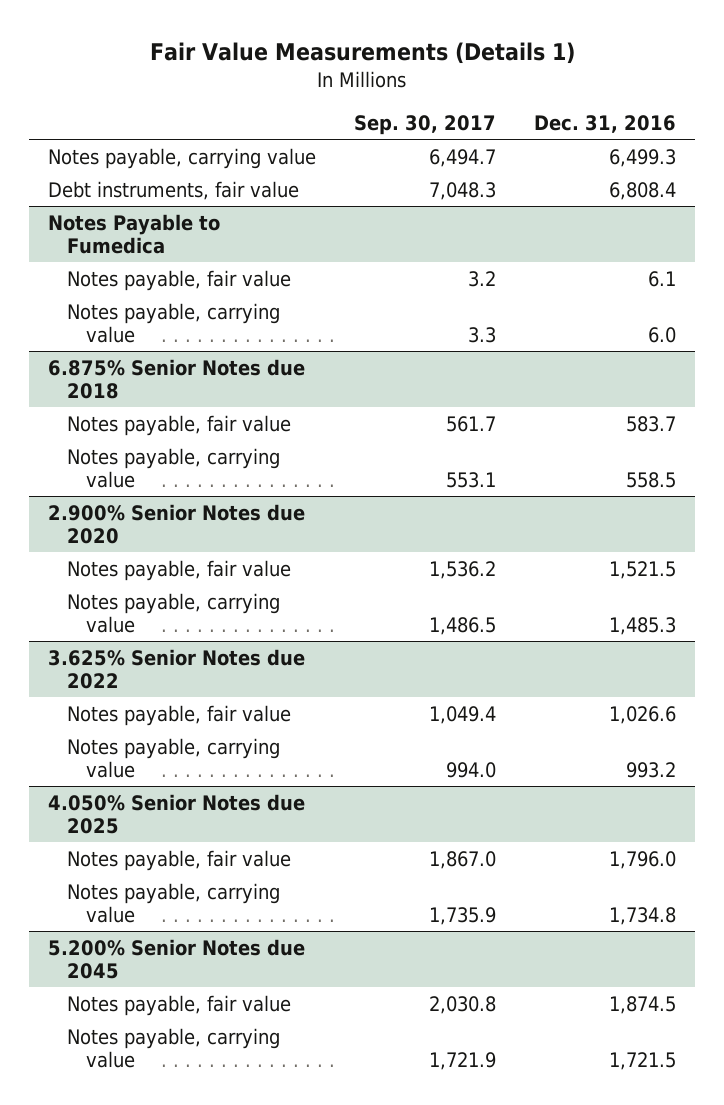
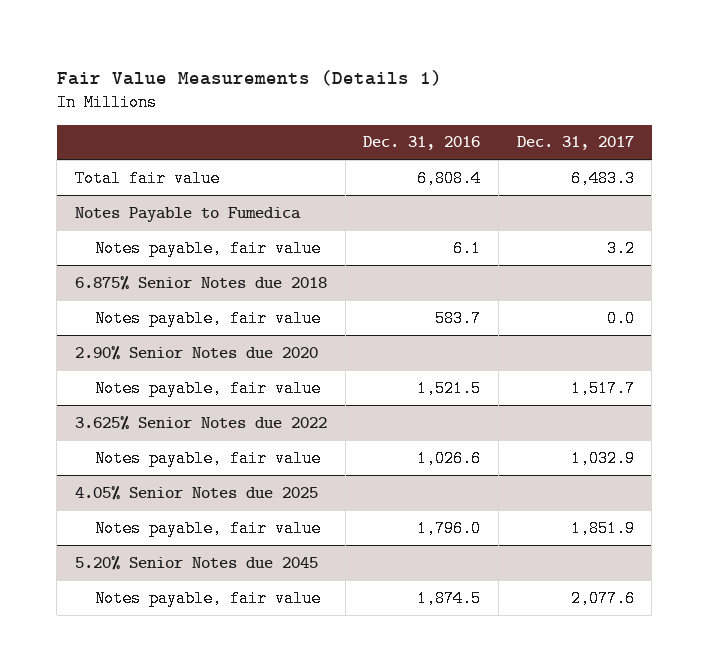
- | Sep. 30, 2017 | Dec. 31, 2016
+ | Dec. 31, 2016 | Dec. 31, 2017
- Notes payable, carrying value | 6,494.7 | 6,499.3
- Debt instruments, fair value | 7,048.3 | 6,808.4
+ Total fair value | 6,808.4 | 6,483.3
@ Notes Payable to Fumedica
- Notes payable, carrying value | 3.3 | 6.0
@ 6.875% Senior Notes due 2018
- Notes payable, carrying value | 553.1 | 558.5
- 2.900% Senior Notes due 2020
+ 2.90% Senior Notes due 2020
- Notes payable, carrying value | 1,486.5 | 1,485.3
@ 3.625% Senior Notes due 2022
- Notes payable, carrying value | 994.0 | 993.2
- 4.050% Senior Notes due 2025
+ 4.05% Senior Notes due 2025
- Notes payable, carrying value | 1,735.9 | 1,734.8
- 5.200% Senior Notes due 2045
+ 5.20% Senior Notes due 2045
- Notes payable, carrying value | 1,721.9 | 1,721.5

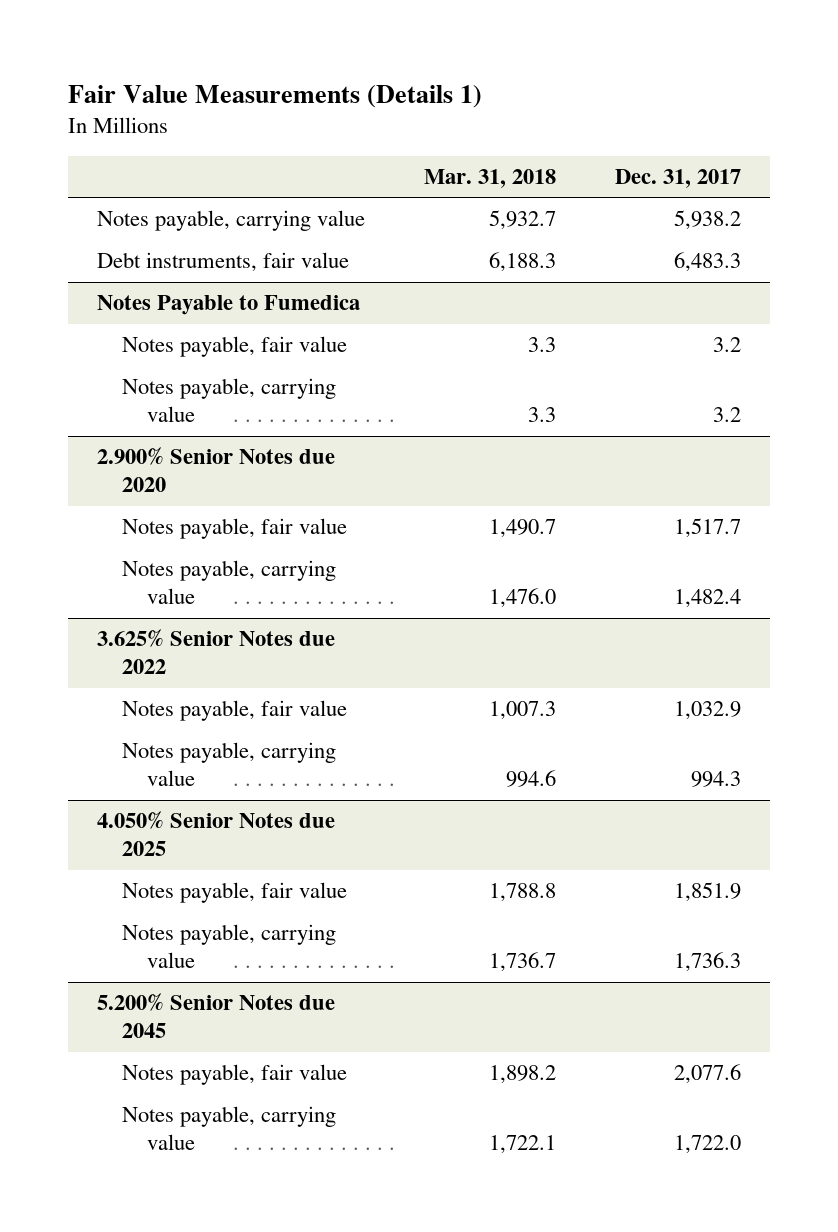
- | Dec. 31, 2016 | Dec. 31, 2017
+ | Mar. 31, 2018 | Dec. 31, 2017
- Total fair value | 6,808.4 | 6,483.3
+ Notes payable, carrying value | 5,932.7 | 5,938.2
+ Debt instruments, fair value | 6,188.3 | 6,483.3
- 6.875% Senior Notes due 2018
- Notes payable, fair value | 583.7 | 0.0
- 2.90% Senior Notes due 2020
@ Notes Payable to Fumedica
+ Notes payable, carrying value | 3.3 | 3.2
+ 2.900% Senior Notes due 2020
+ Notes payable, carrying value | 1,476.0 | 1,482.4
- 4.05% Senior Notes due 2025
@ 3.625% Senior Notes due 2022
+ Notes payable, carrying value | 994.6 | 994.3
+ 4.050% Senior Notes due 2025
- 5.20% Senior Notes due 2045
+ Notes payable, carrying value | 1,736.7 | 1,736.3
+ 5.200% Senior Notes due 2045
+ Notes payable, carrying value | 1,722.1 | 1,722.0

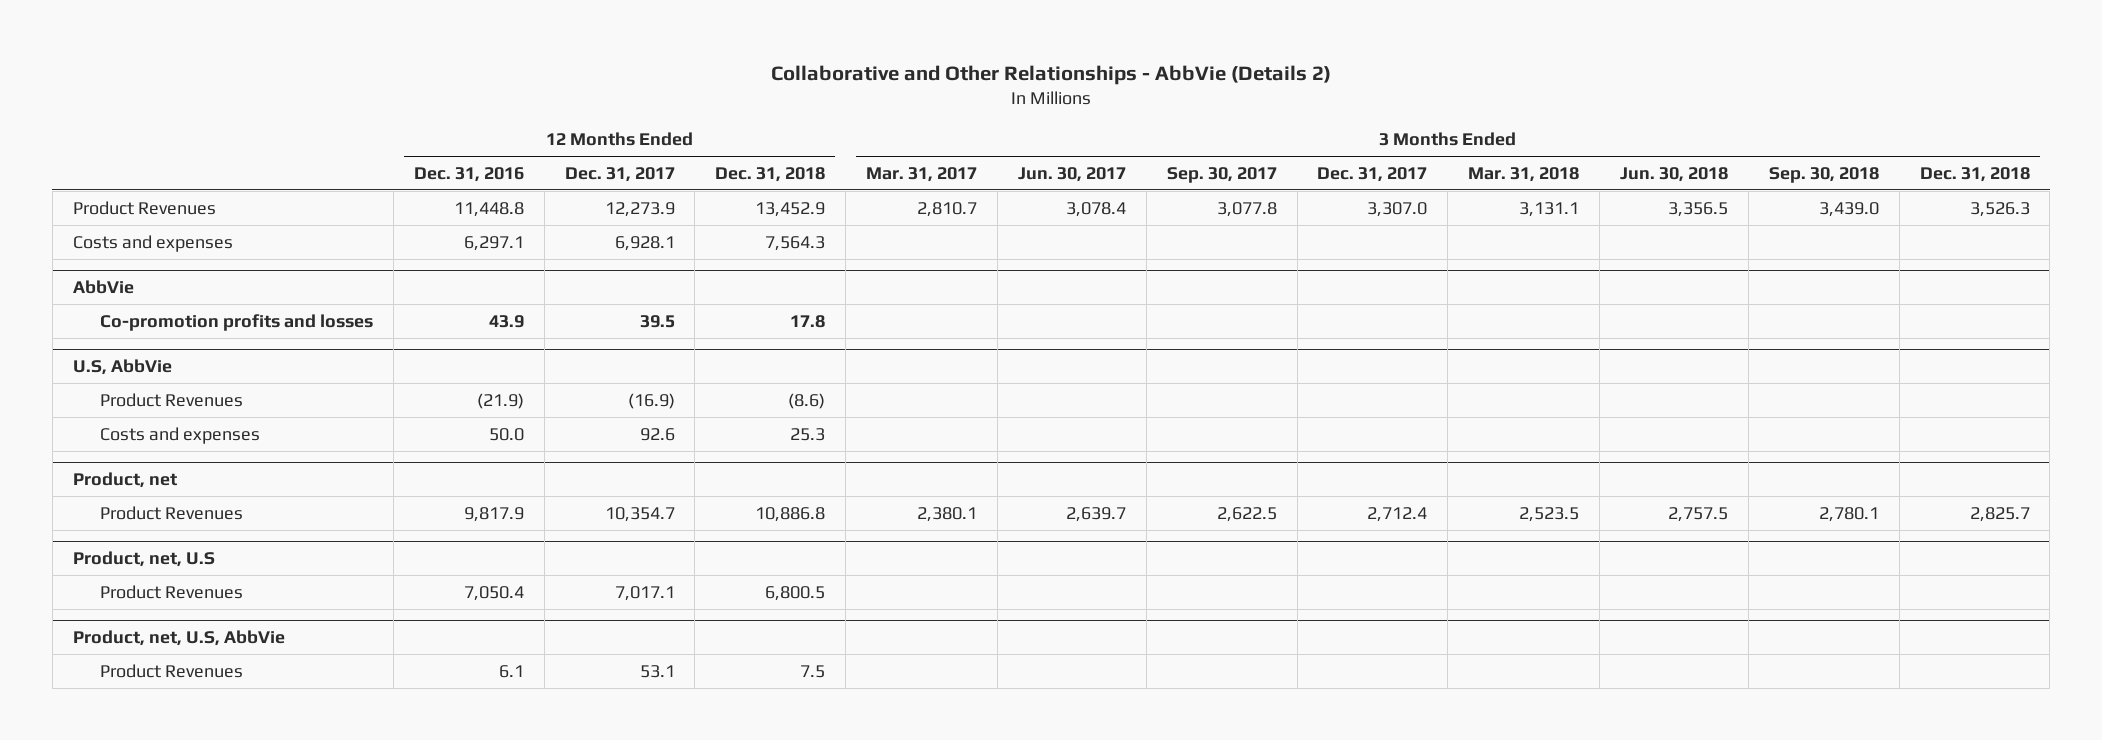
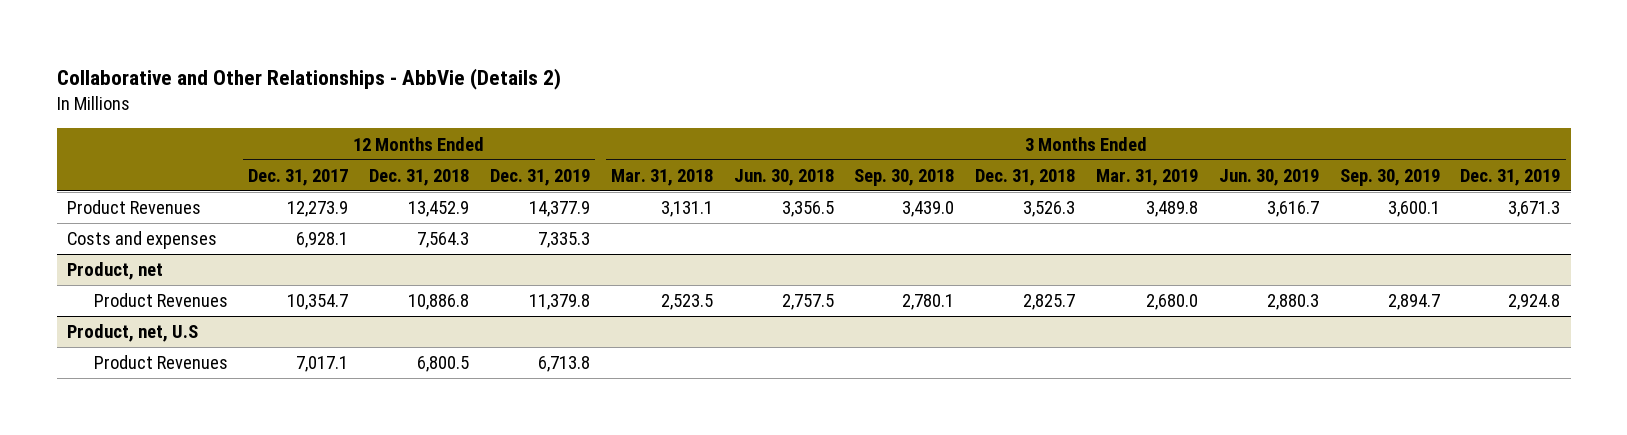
- | 12 Months Ended Dec. 31, 2016 | 12 Months Ended Dec. 31, 2017 | 12 Months Ended Dec. 31, 2018 | 3 Months Ended Mar. 31, 2017 | 3 Months Ended Jun. 30, 2017 | 3 Months Ended Sep. 30, 2017 | 3 Months Ended Dec. 31, 2017 | 3 Months Ended Mar. 31, 2018 | 3 Months Ended Jun. 30, 2018 | 3 Months Ended Sep. 30, 2018 | 3 Months Ended Dec. 31, 2018
+ | 12 Months Ended Dec. 31, 2017 | 12 Months Ended Dec. 31, 2018 | 12 Months Ended Dec. 31, 2019 | 3 Months Ended Mar. 31, 2018 | 3 Months Ended Jun. 30, 2018 | 3 Months Ended Sep. 30, 2018 | 3 Months Ended Dec. 31, 2018 | 3 Months Ended Mar. 31, 2019 | 3 Months Ended Jun. 30, 2019 | 3 Months Ended Sep. 30, 2019 | 3 Months Ended Dec. 31, 2019
- AbbVie
- Co-promotion profits and losses | 43.9 | 39.5 | 17.8 | | | | | | | |
- U.S, AbbVie
- Product Revenues | (21.9) | (16.9) | (8.6) | | | | | | | |
- Costs and expenses | 50.0 | 92.6 | 25.3 | | | | | | | |
- Product, net, U.S, AbbVie
- Product Revenues | 6.1 | 53.1 | 7.5 | | | | | | | |

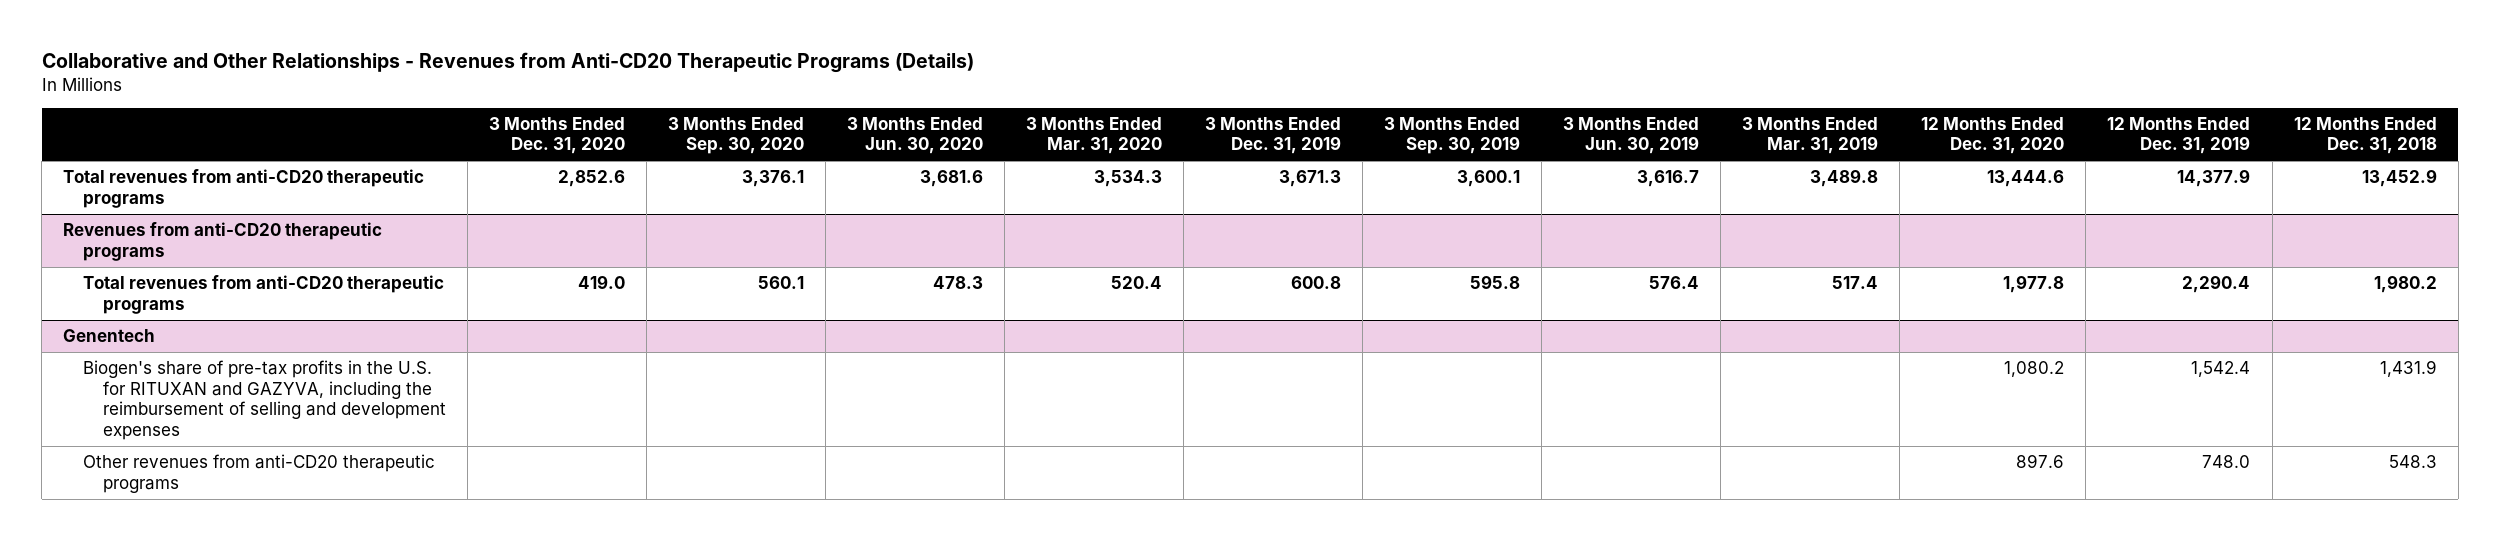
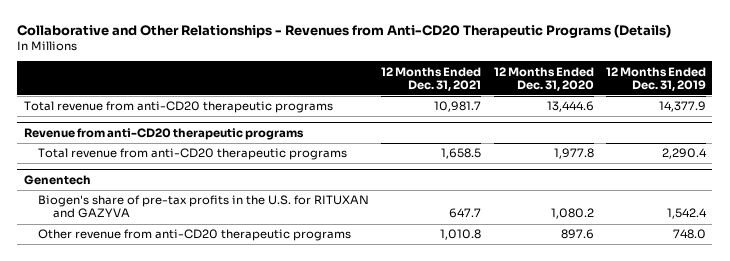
- | 3 Months Ended Dec. 31, 2020 | 3 Months Ended Sep. 30, 2020 | 3 Months Ended Jun. 30, 2020 | 3 Months Ended Mar. 31, 2020 | 3 Months Ended Dec. 31, 2019 | 3 Months Ended Sep. 30, 2019 | 3 Months Ended Jun. 30, 2019 | 3 Months Ended Mar. 31, 2019 | 12 Months Ended Dec. 31, 2020 | 12 Months Ended Dec. 31, 2019 | 12 Months Ended Dec. 31, 2018
+ | 12 Months Ended Dec. 31, 2021 | 12 Months Ended Dec. 31, 2020 | 12 Months Ended Dec. 31, 2019
- Total revenues from anti-CD20 therapeutic programs | 2,852.6 | 3,376.1 | 3,681.6 | 3,534.3 | 3,671.3 | 3,600.1 | 3,616.7 | 3,489.8 | 13,444.6 | 14,377.9 | 13,452.9
- Revenues from anti-CD20 therapeutic programs
- Total revenues from anti-CD20 therapeutic programs | 419.0 | 560.1 | 478.3 | 520.4 | 600.8 | 595.8 | 576.4 | 517.4 | 1,977.8 | 2,290.4 | 1,980.2
+ Total revenue from anti-CD20 therapeutic programs | 10,981.7 | 13,444.6 | 14,377.9
+ Revenue from anti-CD20 therapeutic programs
+ Total revenue from anti-CD20 therapeutic programs | 1,658.5 | 1,977.8 | 2,290.4
@ Genentech
- Biogen's share of pre-tax profits in the U.S. for RITUXAN and GAZYVA, including the reimbursement of selling and development expenses | | | | | | | | | 1,080.2 | 1,542.4 | 1,431.9
- Other revenues from anti-CD20 therapeutic programs | | | | | | | | | 897.6 | 748.0 | 548.3
+ Biogen's share of pre-tax profits in the U.S. for RITUXAN and GAZYVA | 647.7 | 1,080.2 | 1,542.4
+ Other revenue from anti-CD20 therapeutic programs | 1,010.8 | 897.6 | 748.0

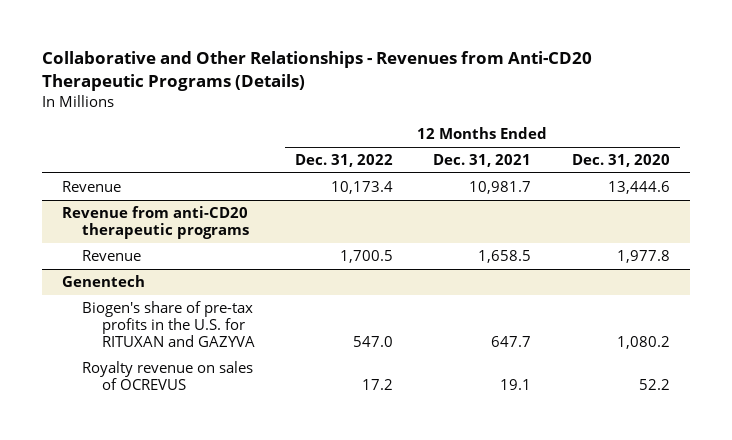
- | 12 Months Ended Dec. 31, 2021 | 12 Months Ended Dec. 31, 2020 | 12 Months Ended Dec. 31, 2019
+ | 12 Months Ended Dec. 31, 2022 | 12 Months Ended Dec. 31, 2021 | 12 Months Ended Dec. 31, 2020
- Total revenue from anti-CD20 therapeutic programs | 10,981.7 | 13,444.6 | 14,377.9
+ Revenue | 10,173.4 | 10,981.7 | 13,444.6
@ Revenue from anti-CD20 therapeutic programs
- Total revenue from anti-CD20 therapeutic programs | 1,658.5 | 1,977.8 | 2,290.4
+ Revenue | 1,700.5 | 1,658.5 | 1,977.8
@ Genentech
- Other revenue from anti-CD20 therapeutic programs | 1,010.8 | 897.6 | 748.0
+ Royalty revenue on sales of OCREVUS | 17.2 | 19.1 | 52.2

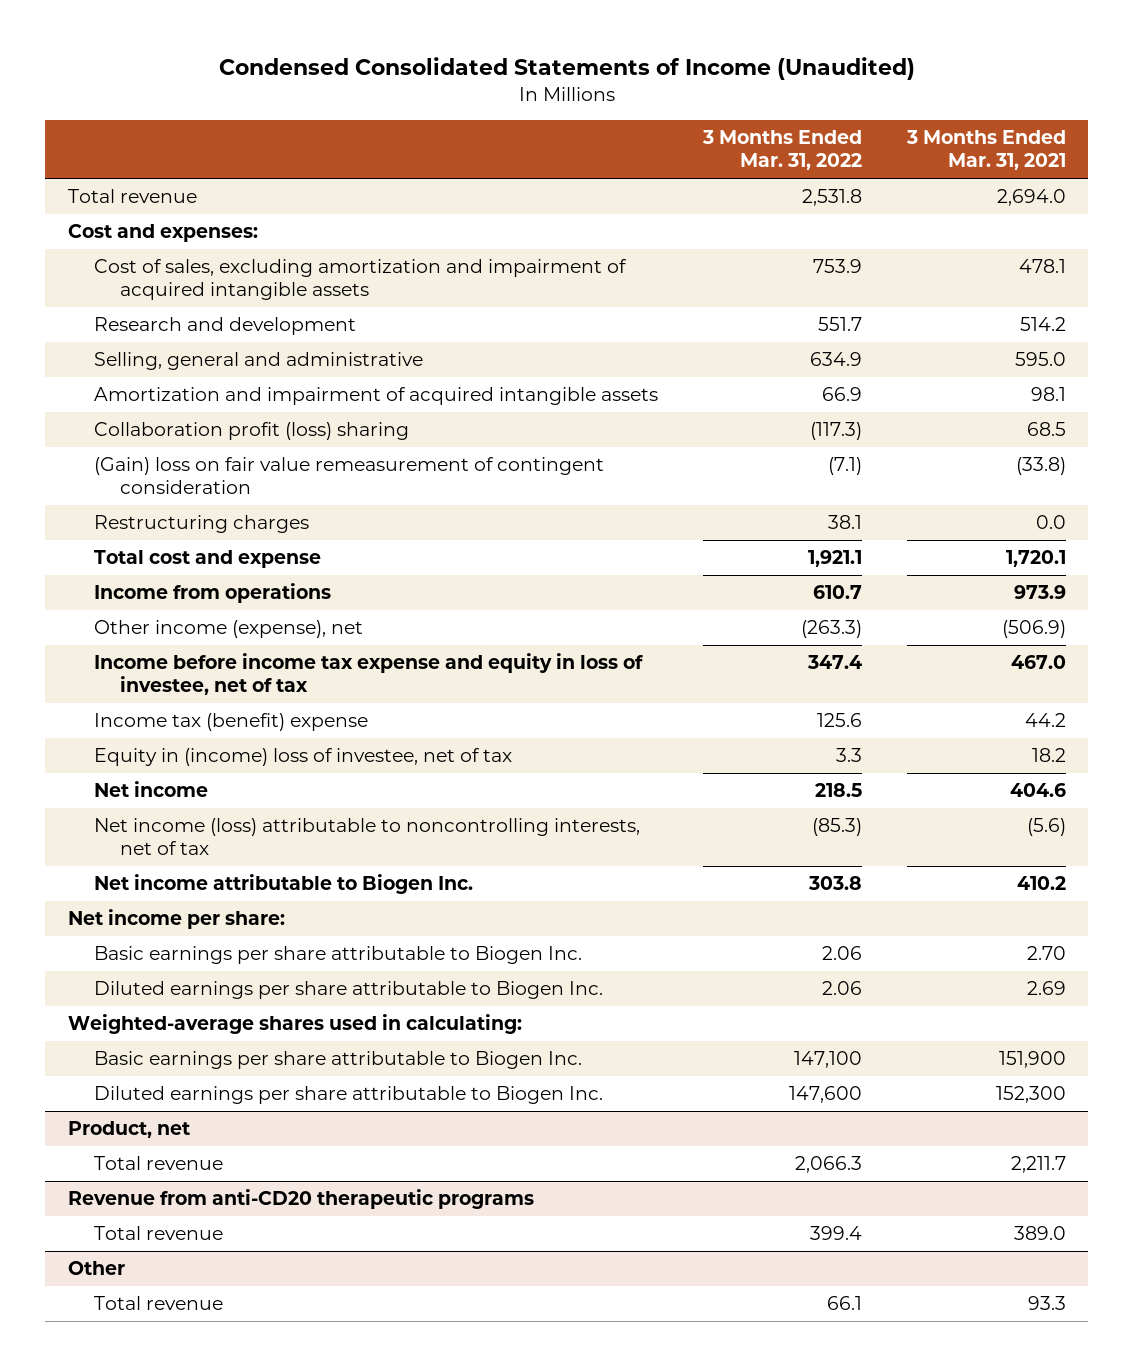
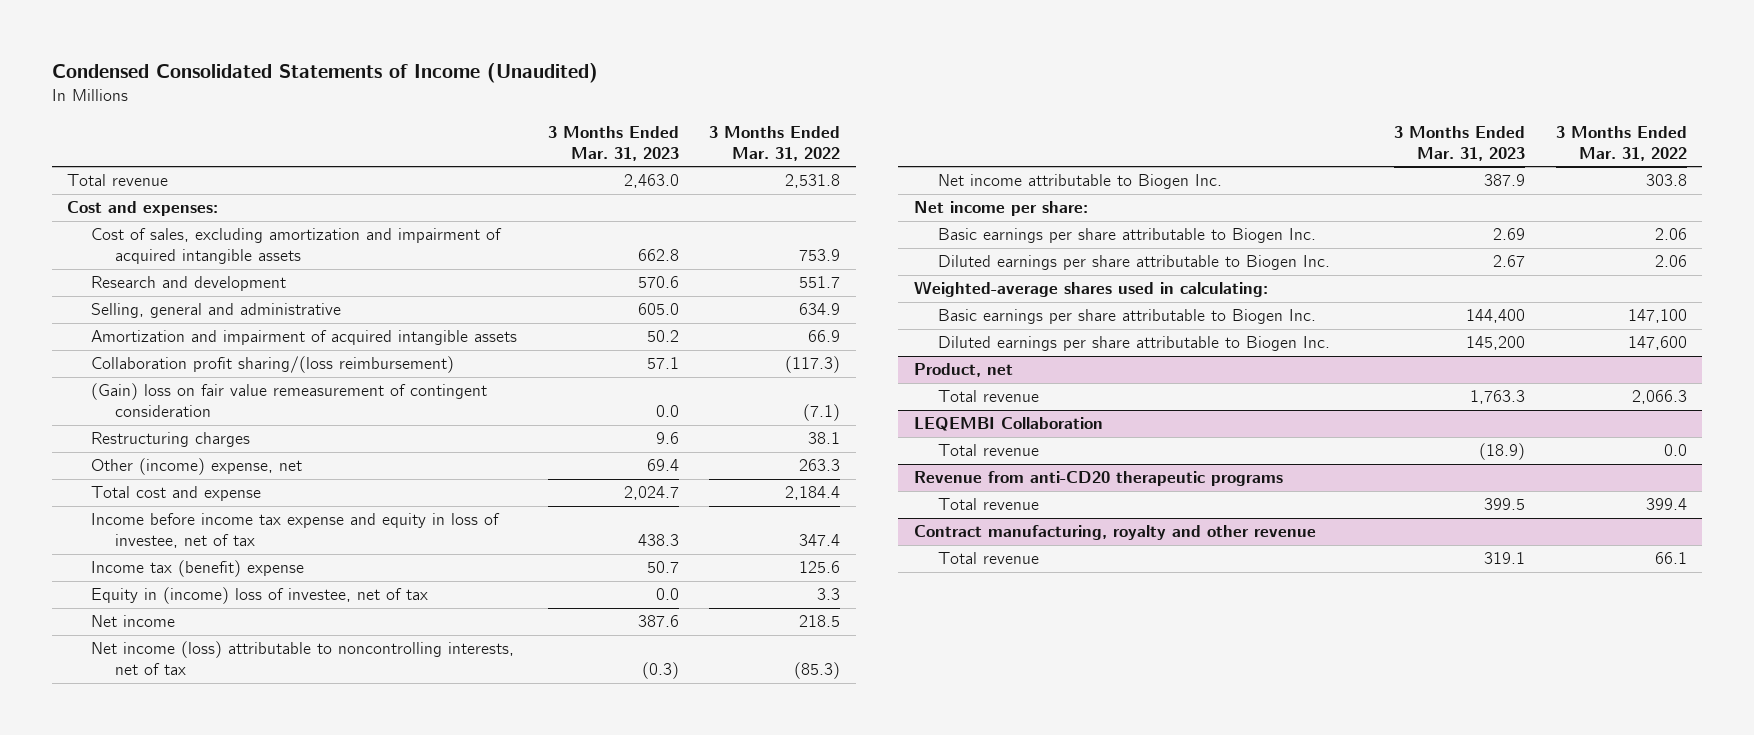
- | 3 Months Ended Mar. 31, 2022 | 3 Months Ended Mar. 31, 2021
+ | 3 Months Ended Mar. 31, 2023 | 3 Months Ended Mar. 31, 2022
- Collaboration profit (loss) sharing | (117.3) | 68.5
+ Collaboration profit sharing/(loss reimbursement) | 57.1 | (117.3)
- Total cost and expense | 1,921.1 | 1,720.1
- Income from operations | 610.7 | 973.9
- Other income (expense), net | (263.3) | (506.9)
+ Other (income) expense, net | 69.4 | 263.3
+ Total cost and expense | 2,024.7 | 2,184.4
+ LEQEMBI Collaboration
+ Total revenue | (18.9) | 0.0
- Other
+ Contract manufacturing, royalty and other revenue

